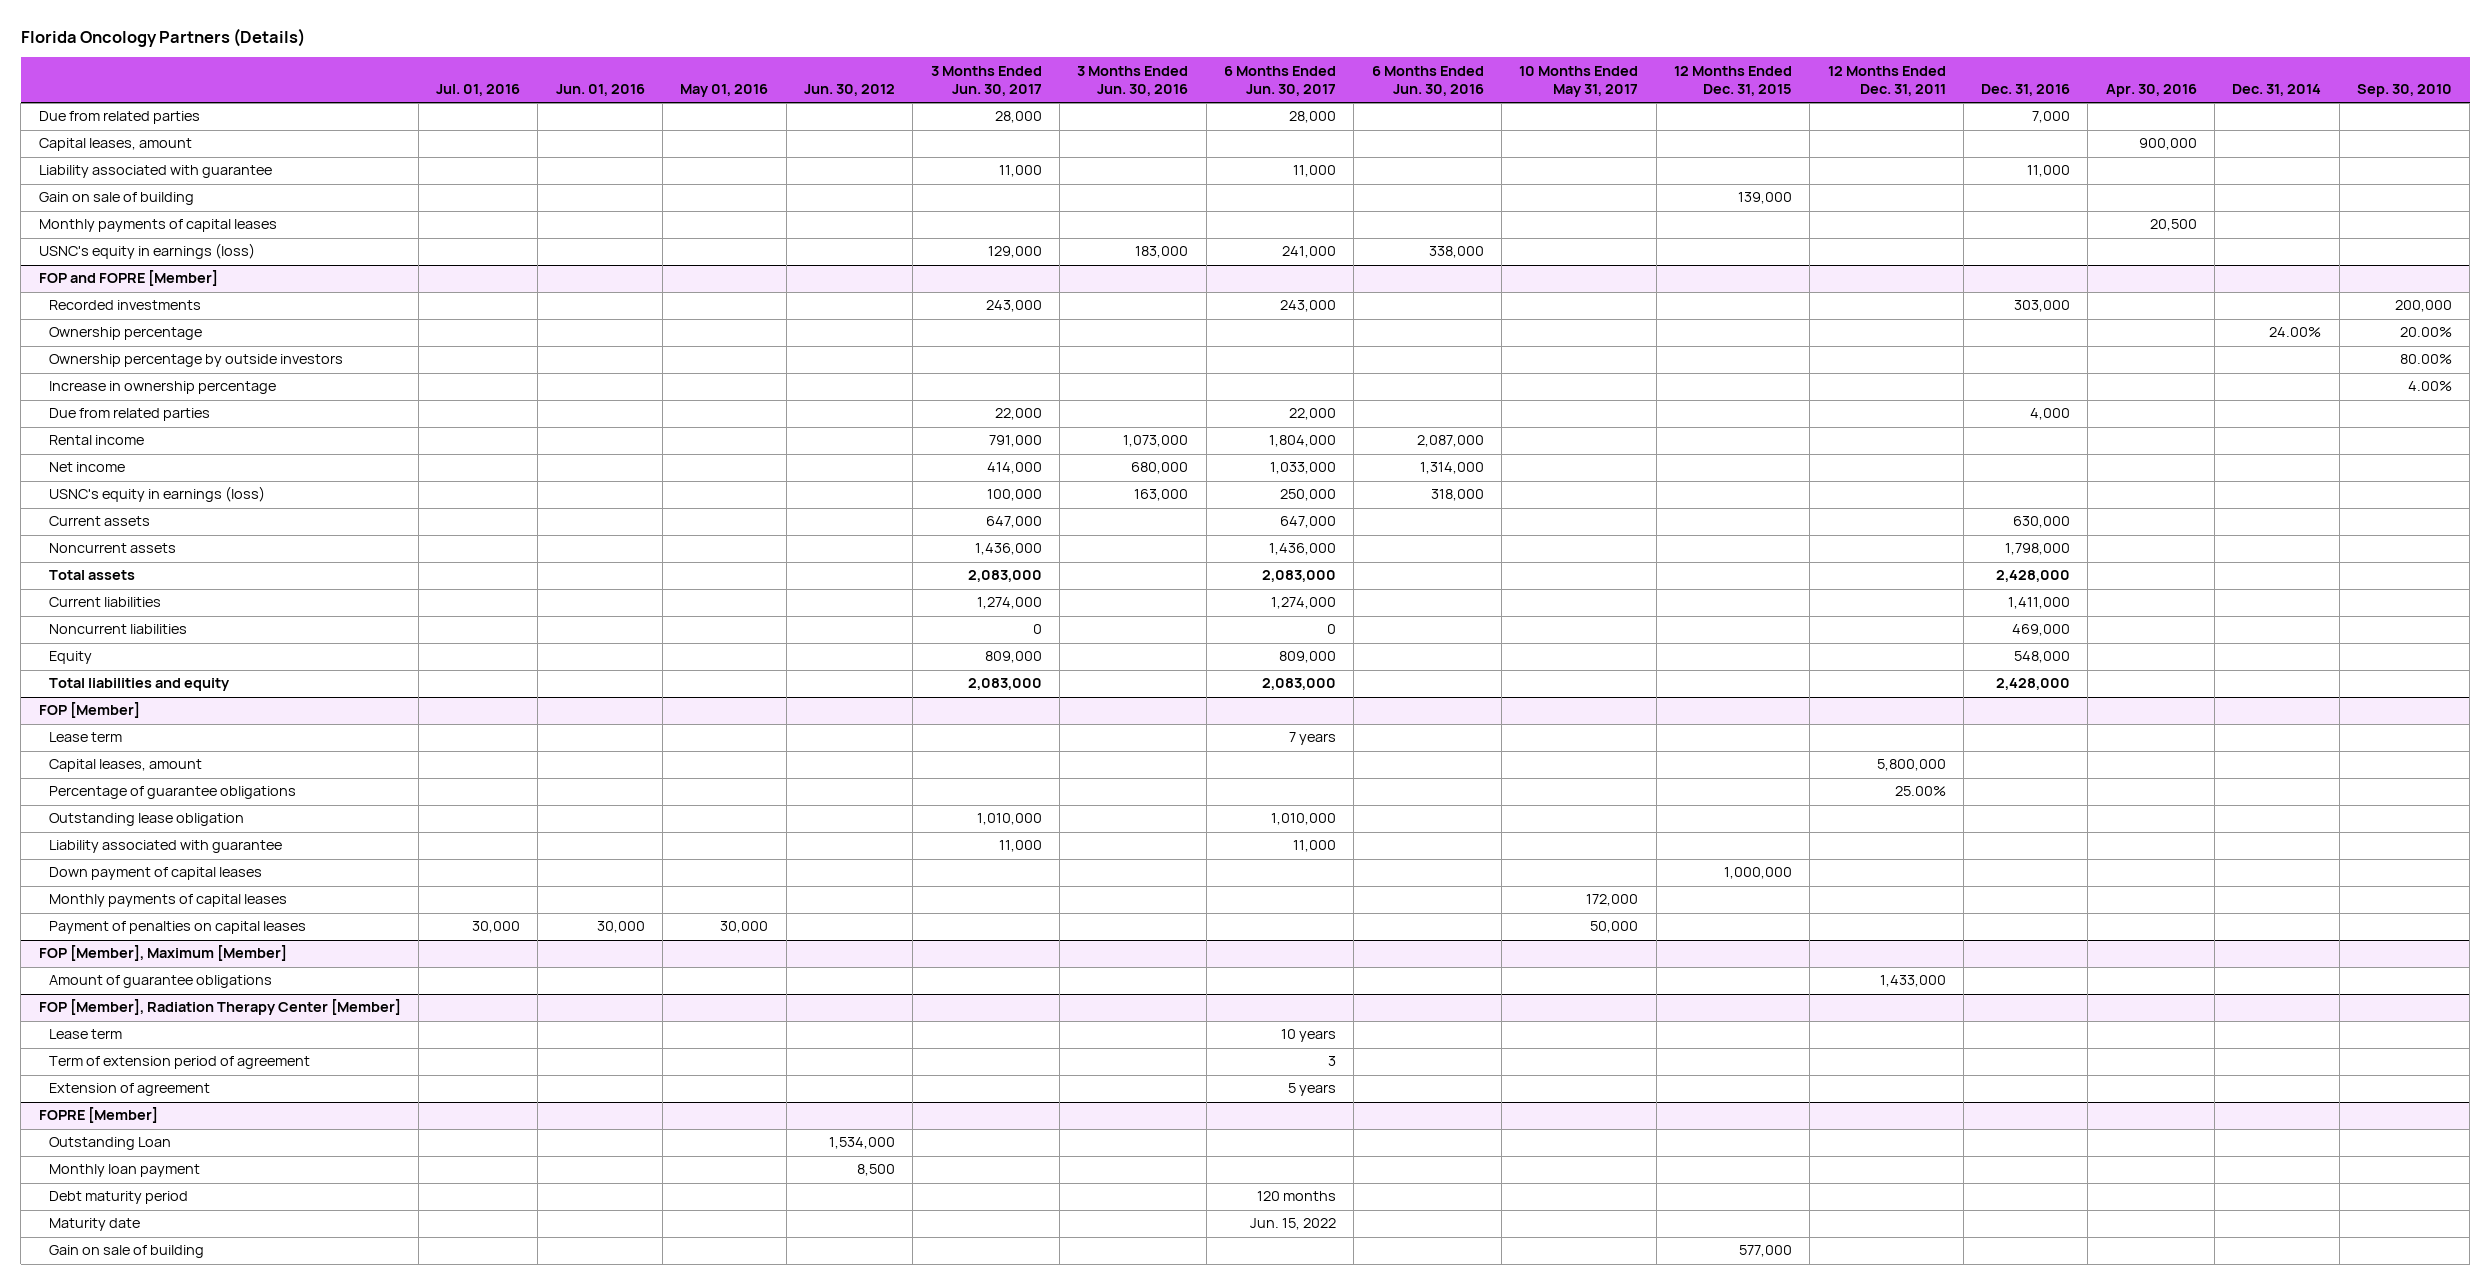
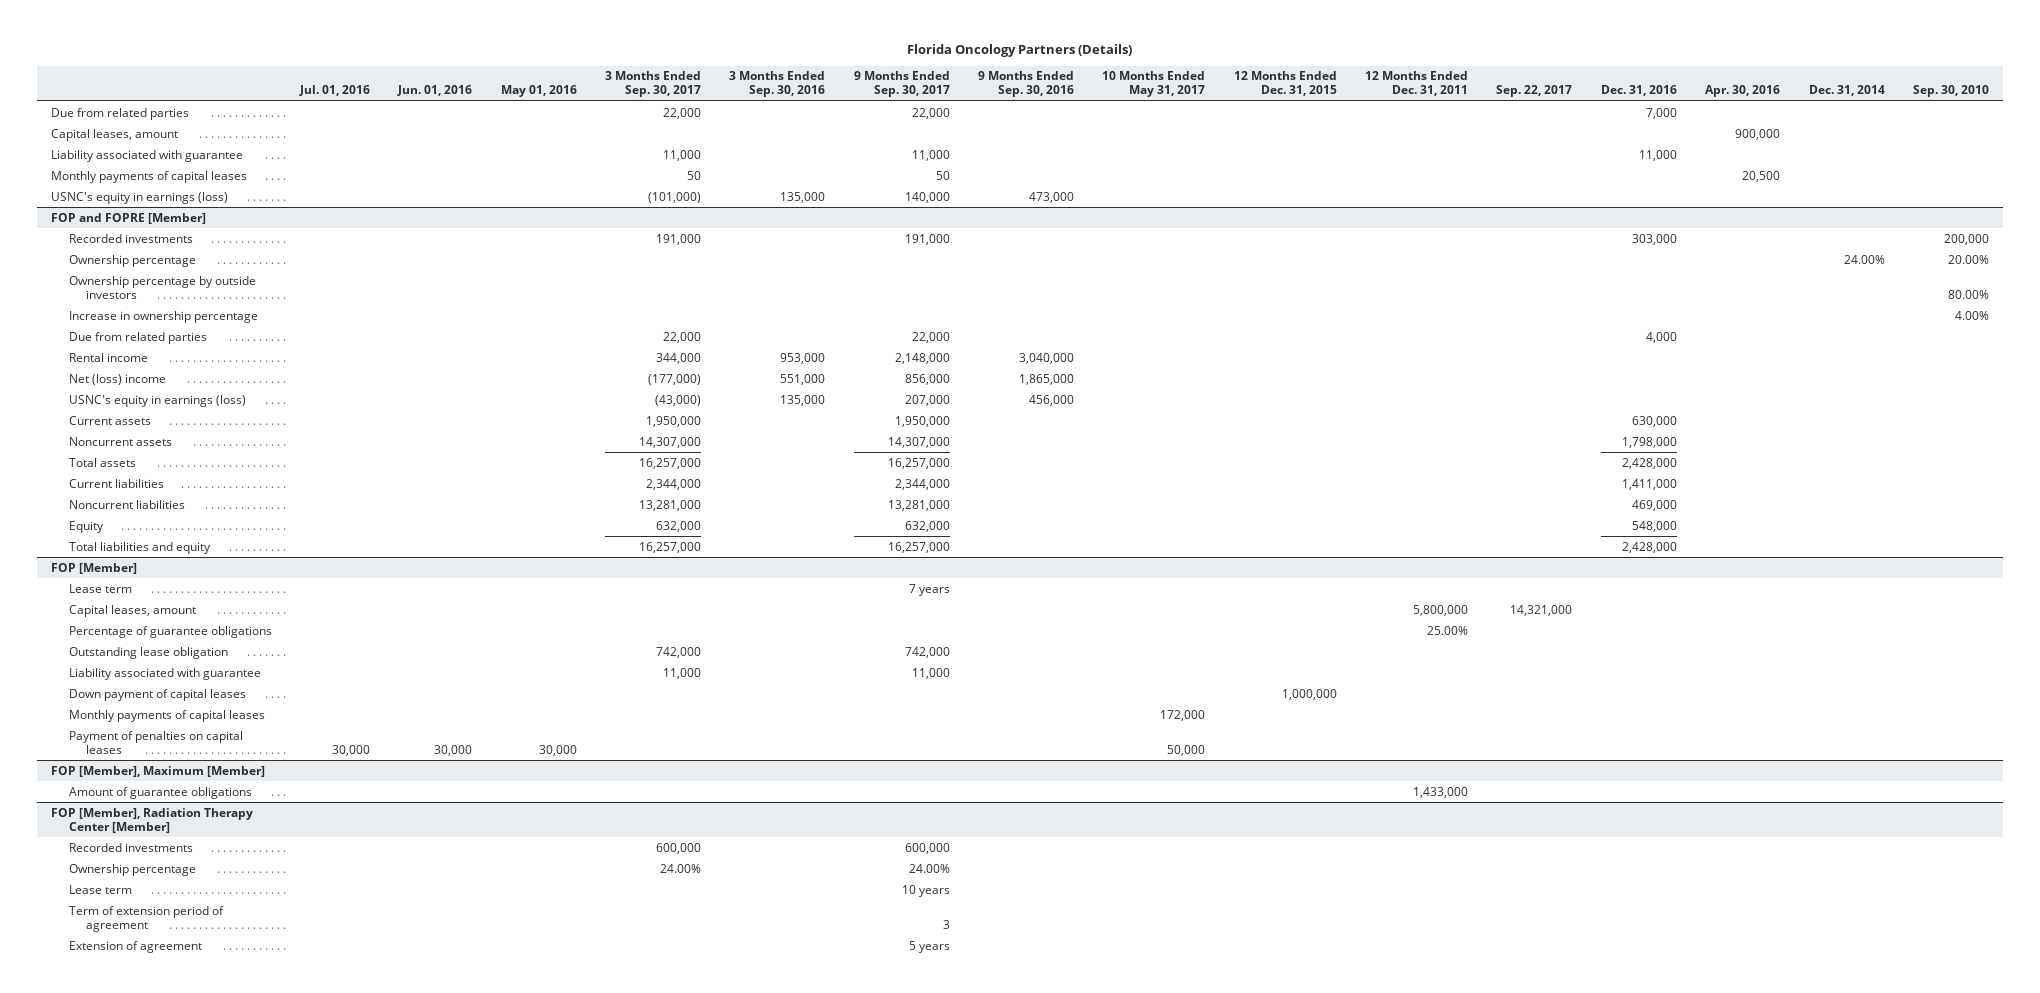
- | Jul. 01, 2016 | Jun. 01, 2016 | May 01, 2016 | Jun. 30, 2012 | 3 Months Ended Jun. 30, 2017 | 3 Months Ended Jun. 30, 2016 | 6 Months Ended Jun. 30, 2017 | 6 Months Ended Jun. 30, 2016 | 10 Months Ended May 31, 2017 | 12 Months Ended Dec. 31, 2015 | 12 Months Ended Dec. 31, 2011 | Dec. 31, 2016 | Apr. 30, 2016 | Dec. 31, 2014 | Sep. 30, 2010
+ | Jul. 01, 2016 | Jun. 01, 2016 | May 01, 2016 | 3 Months Ended Sep. 30, 2017 | 3 Months Ended Sep. 30, 2016 | 9 Months Ended Sep. 30, 2017 | 9 Months Ended Sep. 30, 2016 | 10 Months Ended May 31, 2017 | 12 Months Ended Dec. 31, 2015 | 12 Months Ended Dec. 31, 2011 | Sep. 22, 2017 | Dec. 31, 2016 | Apr. 30, 2016 | Dec. 31, 2014 | Sep. 30, 2010
- Gain on sale of building | | | | | | | | | | 139,000 | | | | |
@ FOP and FOPRE [Member]
- Net income | | | | | 414,000 | 680,000 | 1,033,000 | 1,314,000 | | | | | | |
+ Net (loss) income | | | | (177,000) | 551,000 | 856,000 | 1,865,000 | | | | | | | |
@ FOP [Member], Radiation Therapy Center [Member]
+ Recorded investments | | | | 600,000 | | 600,000 | | | | | | | | |
+ Ownership percentage | | | | 24.00% | | 24.00% | | | | | | | | |
- FOPRE [Member]
- Outstanding Loan | | | | 1,534,000 | | | | | | | | | | |
- Monthly loan payment | | | | 8,500 | | | | | | | | | | |
- Debt maturity period | | | | | | | 120 months | | | | | | | |
- Maturity date | | | | | | | Jun. 15, 2022 | | | | | | | |
- Gain on sale of building | | | | | | | | | | 577,000 | | | | |

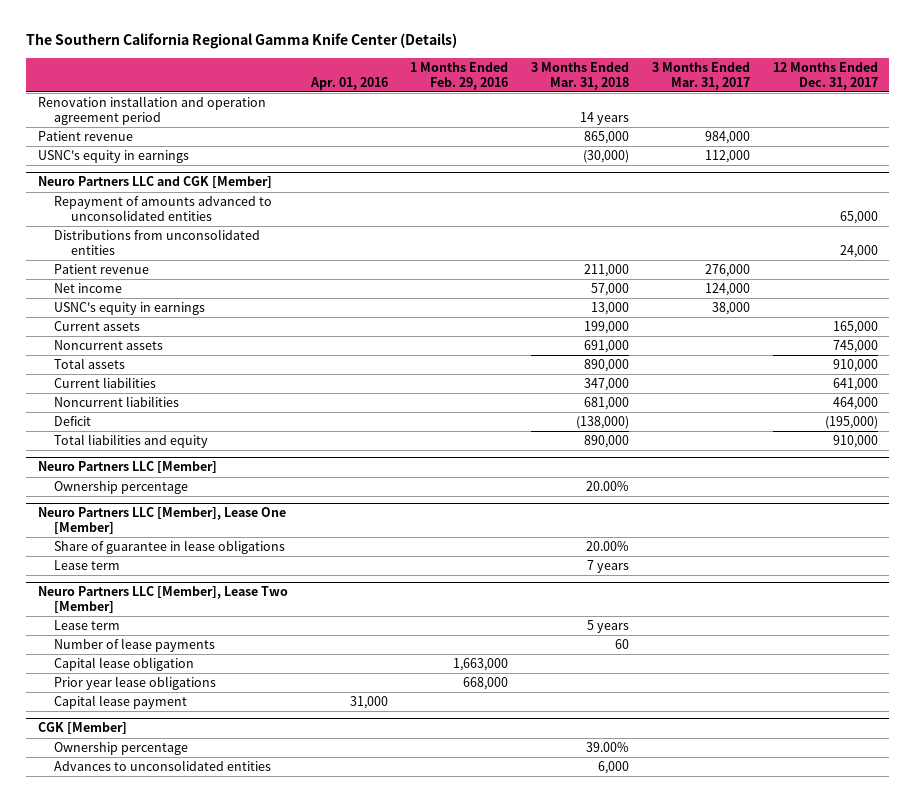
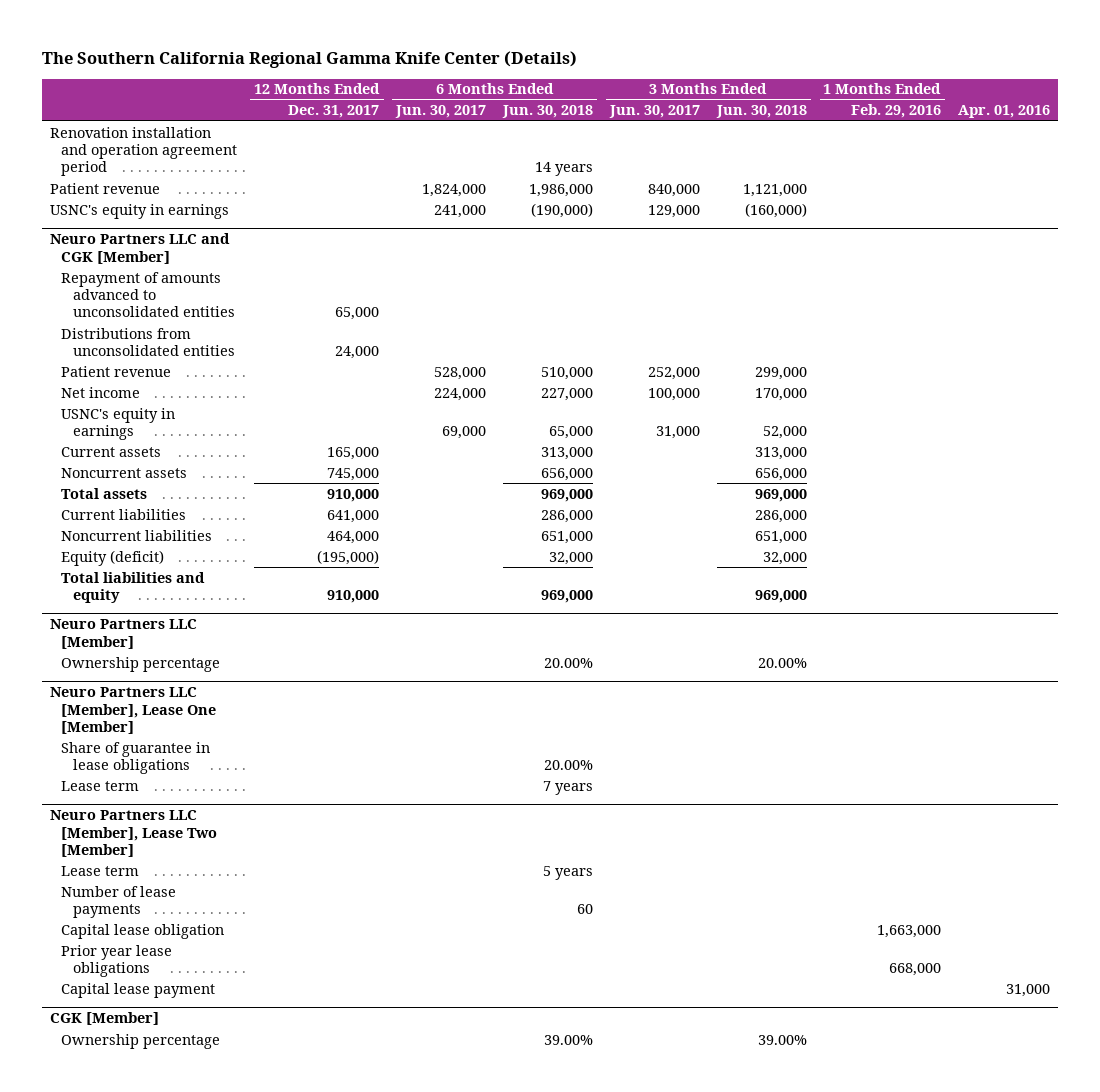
- | Apr. 01, 2016 | 1 Months Ended Feb. 29, 2016 | 3 Months Ended Mar. 31, 2018 | 3 Months Ended Mar. 31, 2017 | 12 Months Ended Dec. 31, 2017
+ | 12 Months Ended Dec. 31, 2017 | 6 Months Ended Jun. 30, 2017 | 6 Months Ended Jun. 30, 2018 | 3 Months Ended Jun. 30, 2017 | 3 Months Ended Jun. 30, 2018 | 1 Months Ended Feb. 29, 2016 | Apr. 01, 2016
@ Neuro Partners LLC and CGK [Member]
- Deficit | | | (138,000) | | (195,000)
+ Equity (deficit) | (195,000) | | 32,000 | | 32,000 | |
@ CGK [Member]
- Advances to unconsolidated entities | | | 6,000 | |

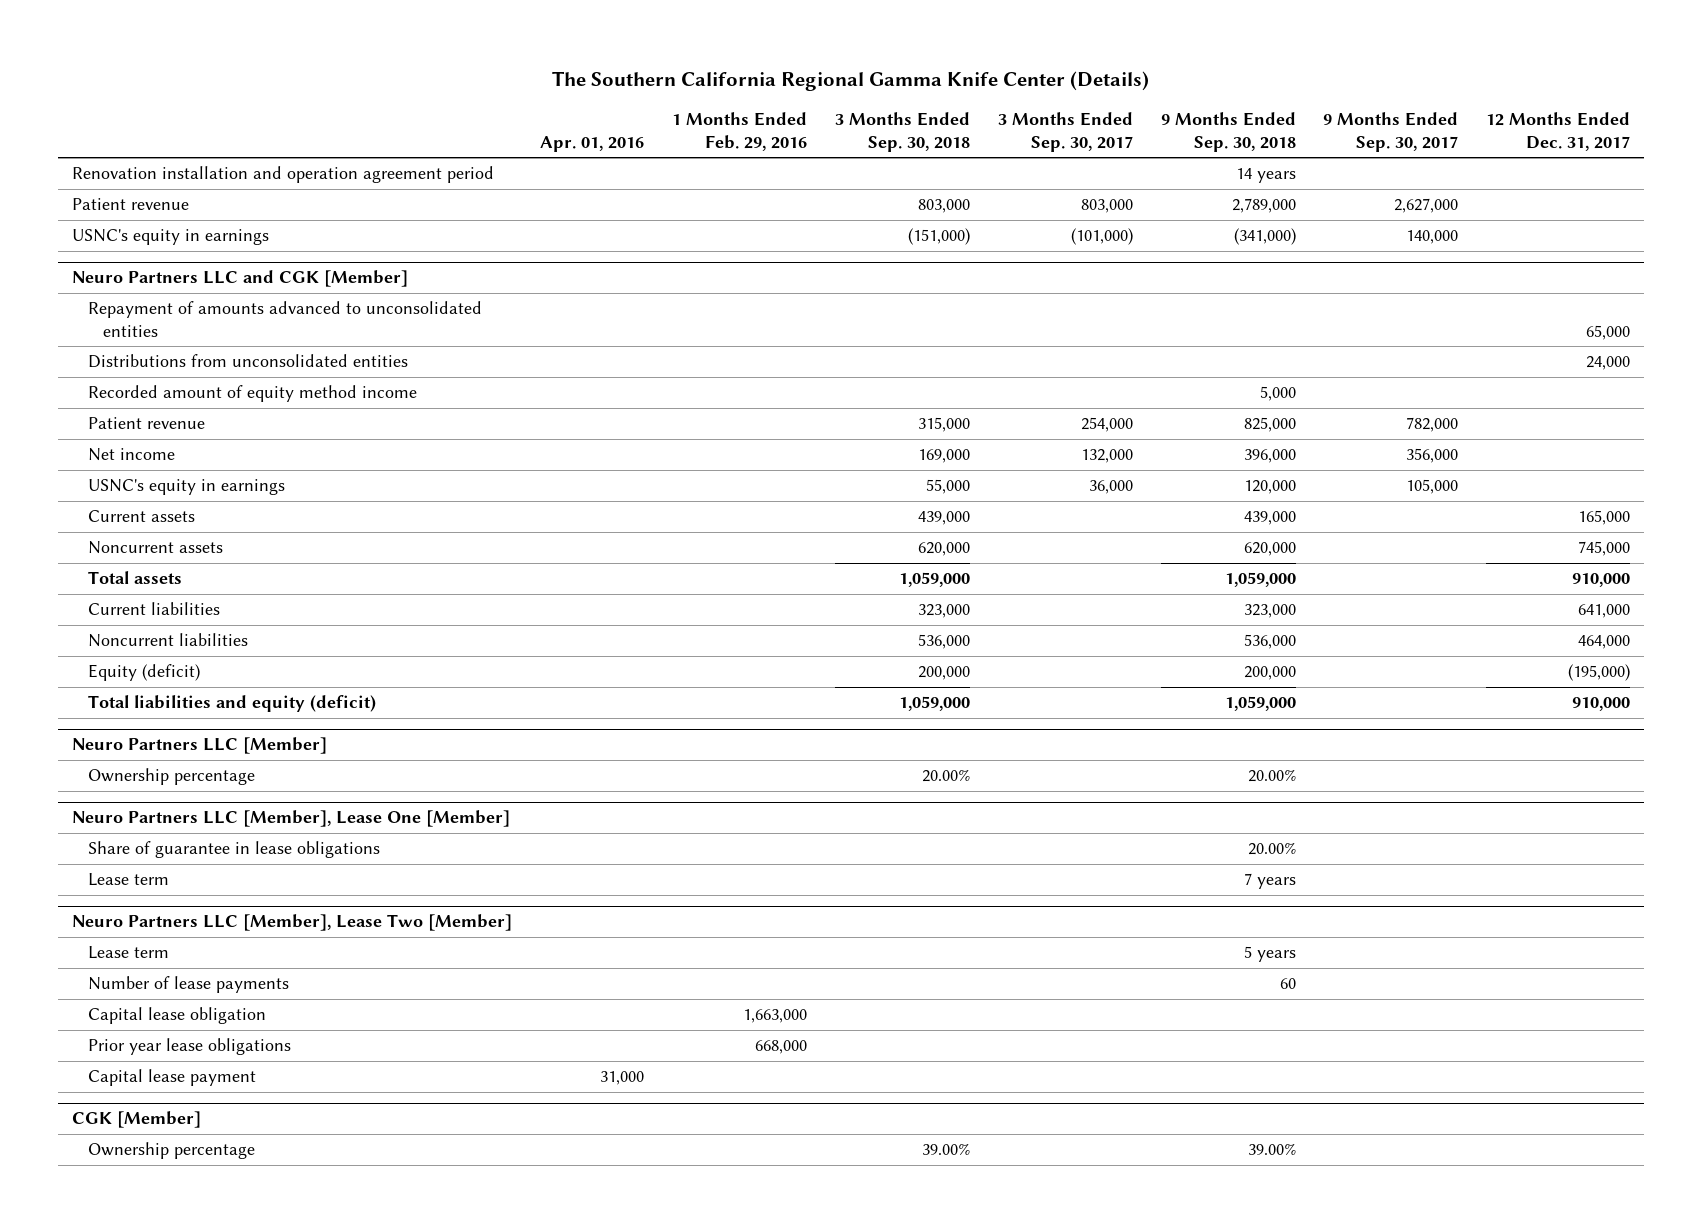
- | 12 Months Ended Dec. 31, 2017 | 6 Months Ended Jun. 30, 2017 | 6 Months Ended Jun. 30, 2018 | 3 Months Ended Jun. 30, 2017 | 3 Months Ended Jun. 30, 2018 | 1 Months Ended Feb. 29, 2016 | Apr. 01, 2016
+ | Apr. 01, 2016 | 1 Months Ended Feb. 29, 2016 | 3 Months Ended Sep. 30, 2018 | 3 Months Ended Sep. 30, 2017 | 9 Months Ended Sep. 30, 2018 | 9 Months Ended Sep. 30, 2017 | 12 Months Ended Dec. 31, 2017
@ Neuro Partners LLC and CGK [Member]
+ Recorded amount of equity method income | | | | | 5,000 | |
- Total liabilities and equity | 910,000 | | 969,000 | | 969,000 | |
+ Total liabilities and equity (deficit) | | | 1,059,000 | | 1,059,000 | | 910,000

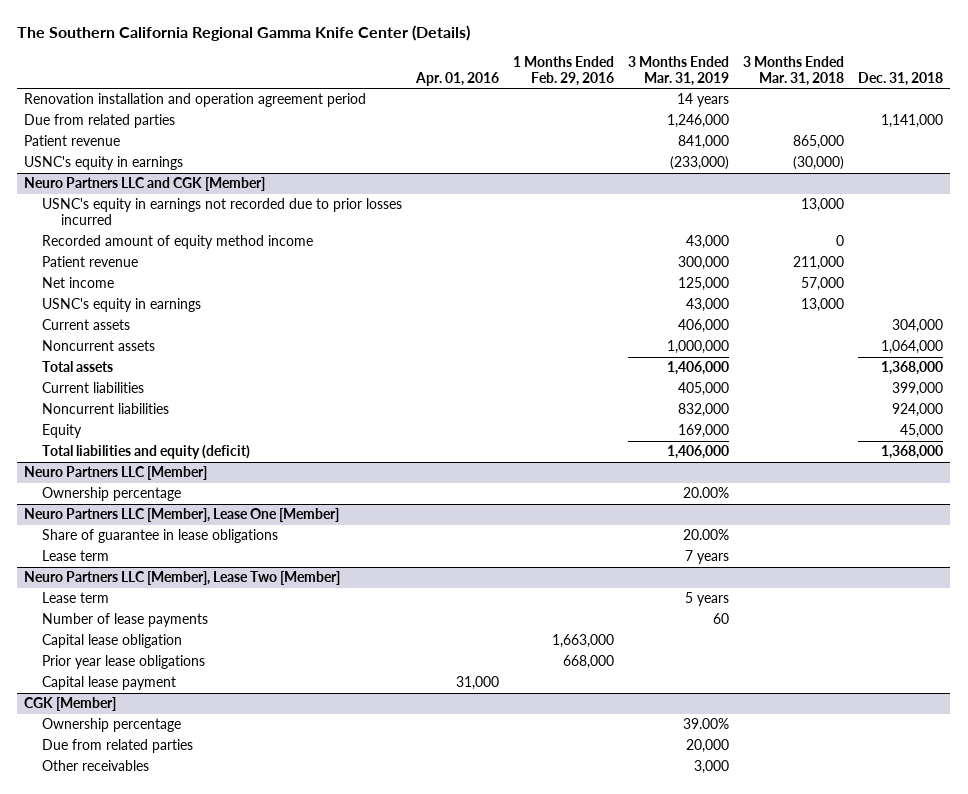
- | Apr. 01, 2016 | 1 Months Ended Feb. 29, 2016 | 3 Months Ended Sep. 30, 2018 | 3 Months Ended Sep. 30, 2017 | 9 Months Ended Sep. 30, 2018 | 9 Months Ended Sep. 30, 2017 | 12 Months Ended Dec. 31, 2017
+ | Apr. 01, 2016 | 1 Months Ended Feb. 29, 2016 | 3 Months Ended Mar. 31, 2019 | 3 Months Ended Mar. 31, 2018 | Dec. 31, 2018
+ Due from related parties | | | 1,246,000 | | 1,141,000
@ Neuro Partners LLC and CGK [Member]
- Repayment of amounts advanced to unconsolidated entities | | | | | | | 65,000
- Distributions from unconsolidated entities | | | | | | | 24,000
+ USNC's equity in earnings not recorded due to prior losses incurred | | | | 13,000 |
- Equity (deficit) | | | 200,000 | | 200,000 | | (195,000)
+ Equity | | | 169,000 | | 45,000
@ CGK [Member]
+ Due from related parties | | | 20,000 | |
+ Other receivables | | | 3,000 | |

